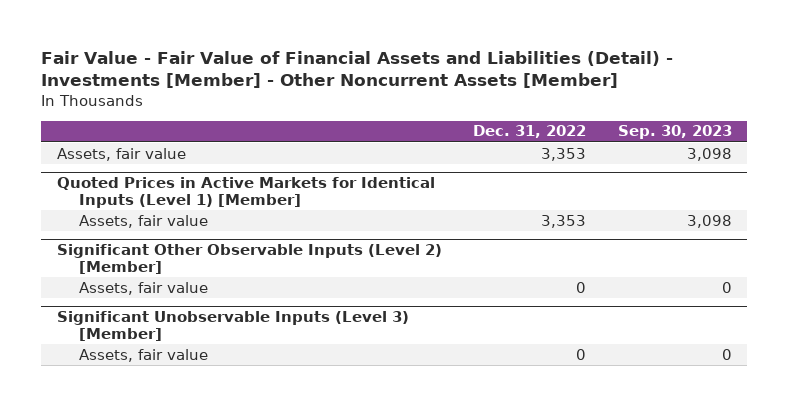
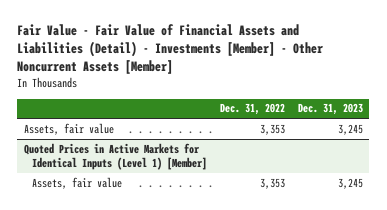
- | Dec. 31, 2022 | Sep. 30, 2023
+ | Dec. 31, 2022 | Dec. 31, 2023
- Significant Other Observable Inputs (Level 2) [Member]
- Assets, fair value | 0 | 0
- Significant Unobservable Inputs (Level 3) [Member]
- Assets, fair value | 0 | 0

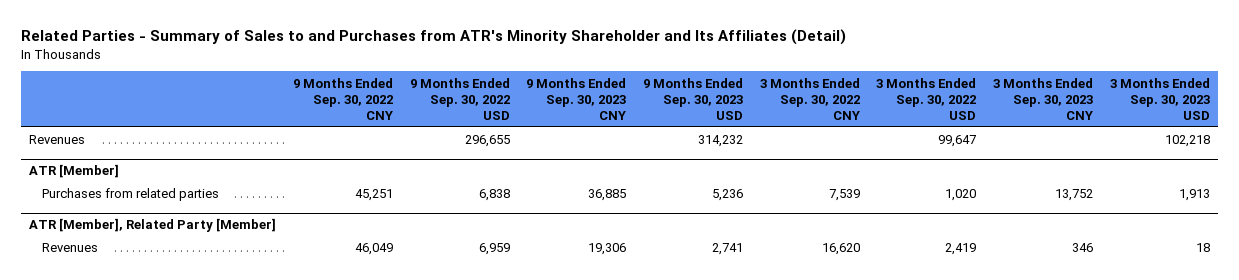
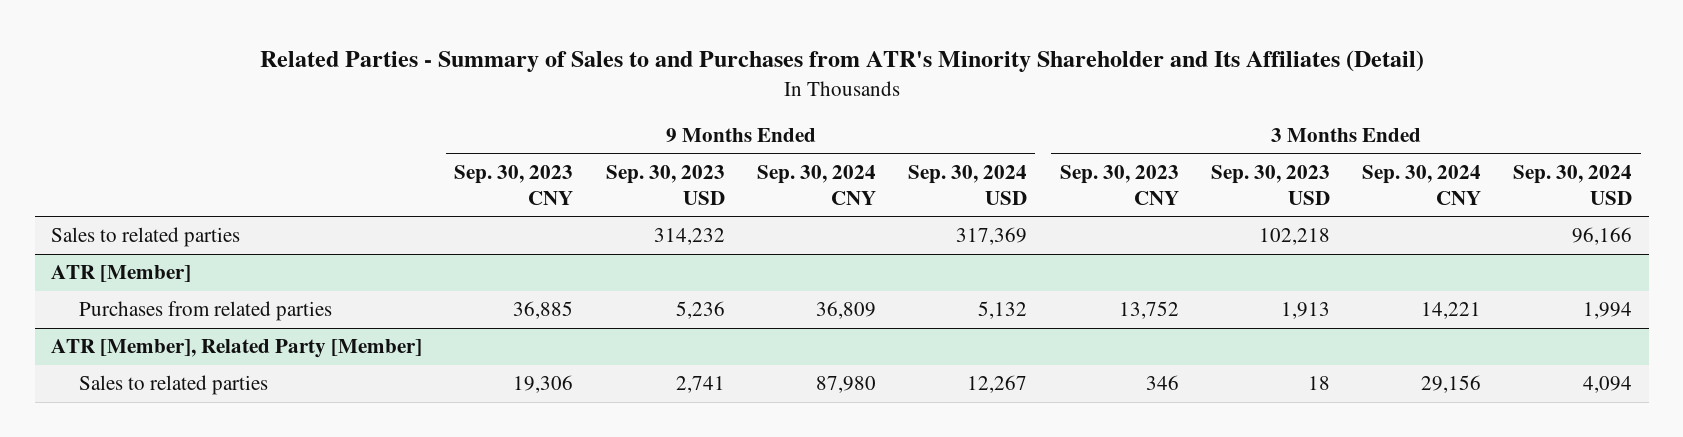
- | 9 Months Ended Sep. 30, 2022 CNY | 9 Months Ended Sep. 30, 2022 USD | 9 Months Ended Sep. 30, 2023 CNY | 9 Months Ended Sep. 30, 2023 USD | 3 Months Ended Sep. 30, 2022 CNY | 3 Months Ended Sep. 30, 2022 USD | 3 Months Ended Sep. 30, 2023 CNY | 3 Months Ended Sep. 30, 2023 USD
+ | 9 Months Ended Sep. 30, 2023 CNY | 9 Months Ended Sep. 30, 2023 USD | 9 Months Ended Sep. 30, 2024 CNY | 9 Months Ended Sep. 30, 2024 USD | 3 Months Ended Sep. 30, 2023 CNY | 3 Months Ended Sep. 30, 2023 USD | 3 Months Ended Sep. 30, 2024 CNY | 3 Months Ended Sep. 30, 2024 USD
- Revenues | | 296,655 | | 314,232 | | 99,647 | | 102,218
+ Sales to related parties | | 314,232 | | 317,369 | | 102,218 | | 96,166
@ ATR [Member], Related Party [Member]
- Revenues | 46,049 | 6,959 | 19,306 | 2,741 | 16,620 | 2,419 | 346 | 18
+ Sales to related parties | 19,306 | 2,741 | 87,980 | 12,267 | 346 | 18 | 29,156 | 4,094

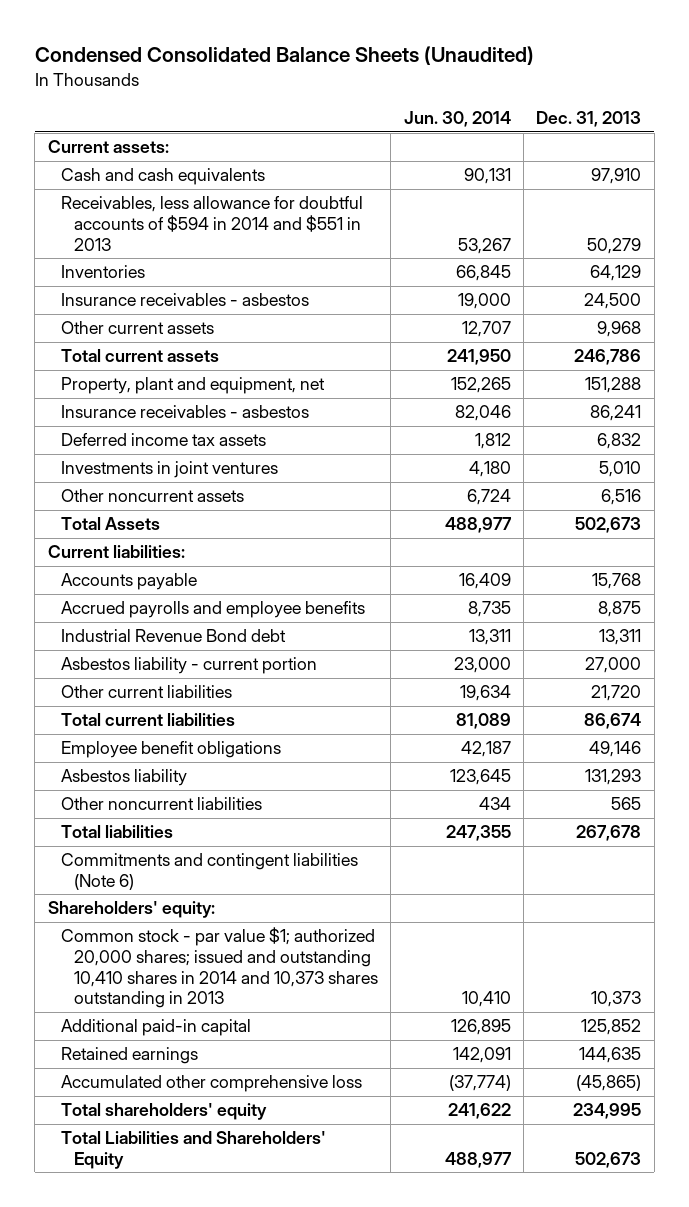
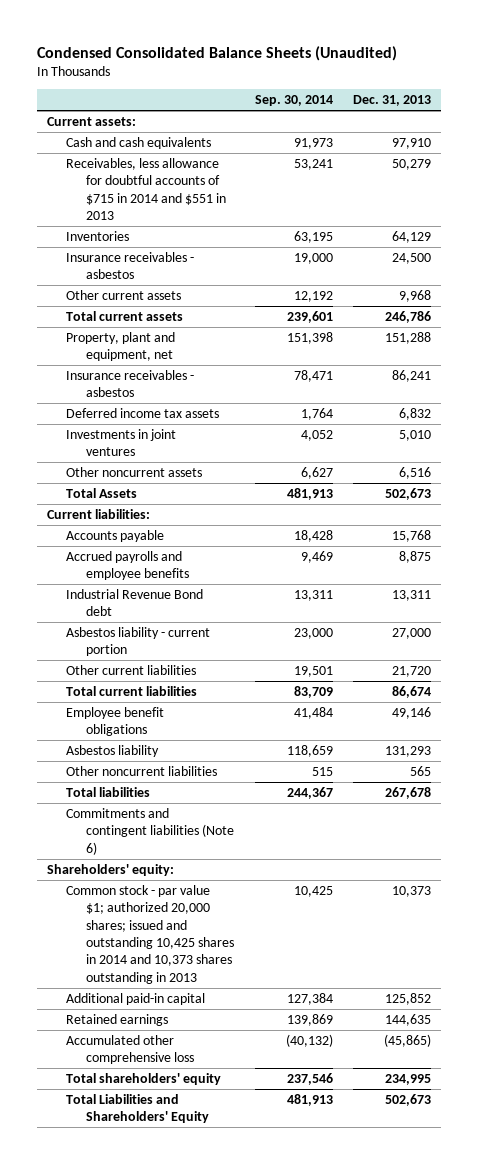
- | Jun. 30, 2014 | Dec. 31, 2013
+ | Sep. 30, 2014 | Dec. 31, 2013
- Receivables, less allowance for doubtful accounts of $594 in 2014 and $551 in 2013 | 53,267 | 50,279
+ Receivables, less allowance for doubtful accounts of $715 in 2014 and $551 in 2013 | 53,241 | 50,279
- Common stock - par value $1; authorized 20,000 shares; issued and outstanding 10,410 shares in 2014 and 10,373 shares outstanding in 2013 | 10,410 | 10,373
+ Common stock - par value $1; authorized 20,000 shares; issued and outstanding 10,425 shares in 2014 and 10,373 shares outstanding in 2013 | 10,425 | 10,373

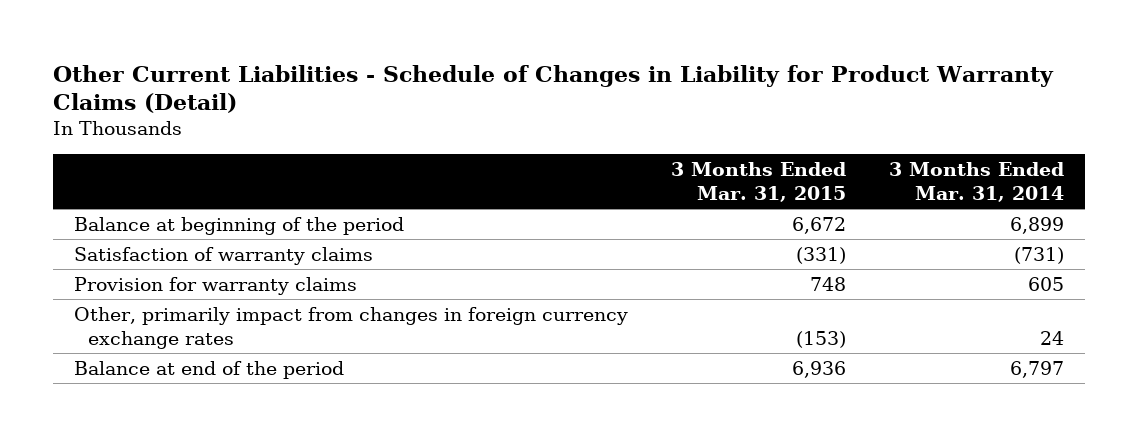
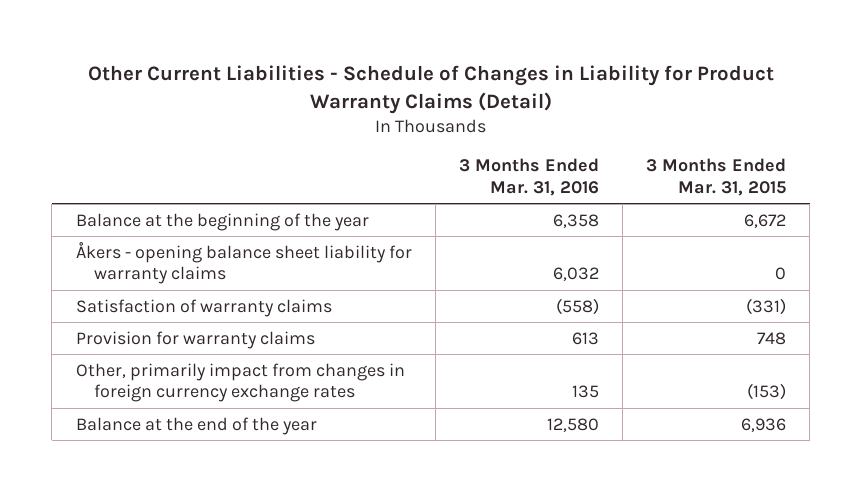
- | 3 Months Ended Mar. 31, 2015 | 3 Months Ended Mar. 31, 2014
+ | 3 Months Ended Mar. 31, 2016 | 3 Months Ended Mar. 31, 2015
- Balance at beginning of the period | 6,672 | 6,899
+ Balance at the beginning of the year | 6,358 | 6,672
+ Åkers - opening balance sheet liability for warranty claims | 6,032 | 0
- Balance at end of the period | 6,936 | 6,797
+ Balance at the end of the year | 12,580 | 6,936

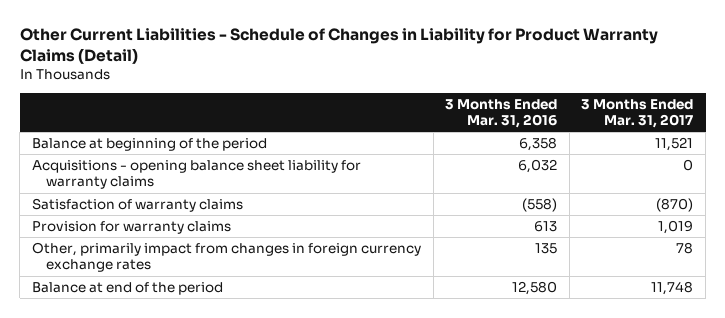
- | 3 Months Ended Mar. 31, 2016 | 3 Months Ended Mar. 31, 2015
+ | 3 Months Ended Mar. 31, 2016 | 3 Months Ended Mar. 31, 2017
- Balance at the beginning of the year | 6,358 | 6,672
- Åkers - opening balance sheet liability for warranty claims | 6,032 | 0
+ Balance at beginning of the period | 6,358 | 11,521
+ Acquisitions - opening balance sheet liability for warranty claims | 6,032 | 0
- Balance at the end of the year | 12,580 | 6,936
+ Balance at end of the period | 12,580 | 11,748

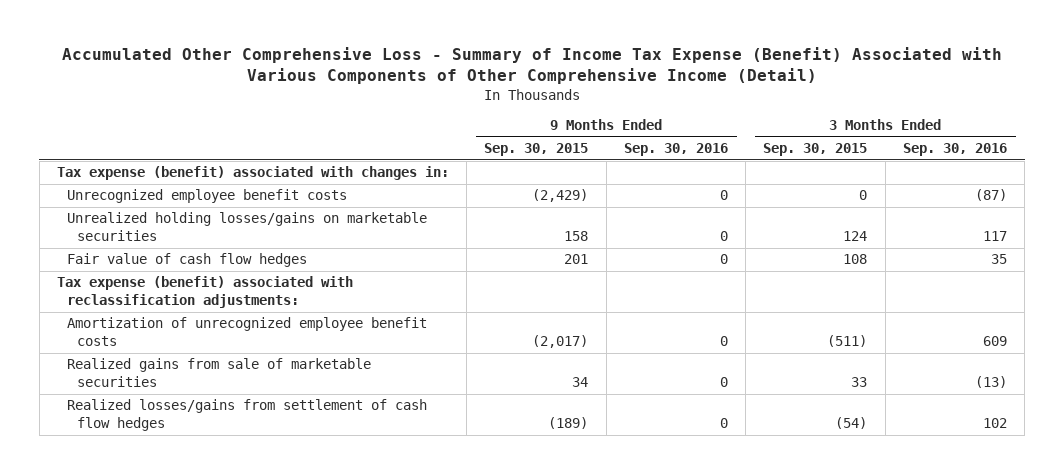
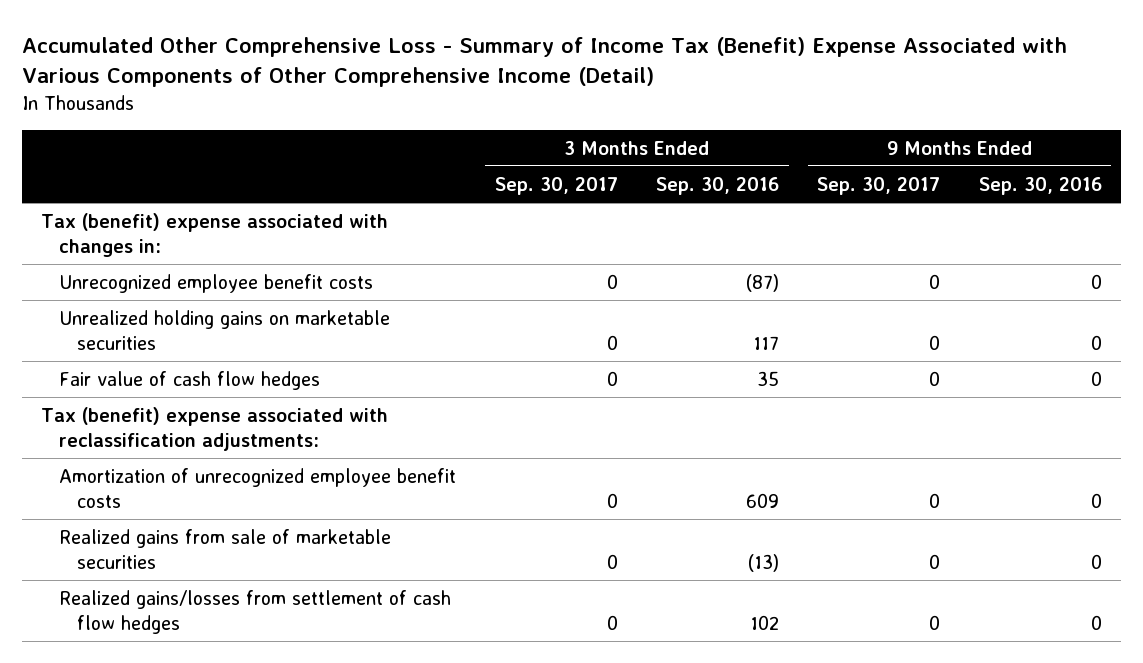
- Accumulated Other Comprehensive Loss - Summary of Income Tax Expense (Benefit) Associated with Various Components of Other Comprehensive Income (Detail)
+ Accumulated Other Comprehensive Loss - Summary of Income Tax (Benefit) Expense Associated with Various Components of Other Comprehensive Income (Detail)
- | 9 Months Ended Sep. 30, 2015 | 9 Months Ended Sep. 30, 2016 | 3 Months Ended Sep. 30, 2015 | 3 Months Ended Sep. 30, 2016
+ | 3 Months Ended Sep. 30, 2017 | 3 Months Ended Sep. 30, 2016 | 9 Months Ended Sep. 30, 2017 | 9 Months Ended Sep. 30, 2016
- Tax expense (benefit) associated with changes in:
+ Tax (benefit) expense associated with changes in:
- Unrealized holding losses/gains on marketable securities | 158 | 0 | 124 | 117
+ Unrealized holding gains on marketable securities | 0 | 117 | 0 | 0
- Tax expense (benefit) associated with reclassification adjustments:
+ Tax (benefit) expense associated with reclassification adjustments:
- Realized losses/gains from settlement of cash flow hedges | (189) | 0 | (54) | 102
+ Realized gains/losses from settlement of cash flow hedges | 0 | 102 | 0 | 0

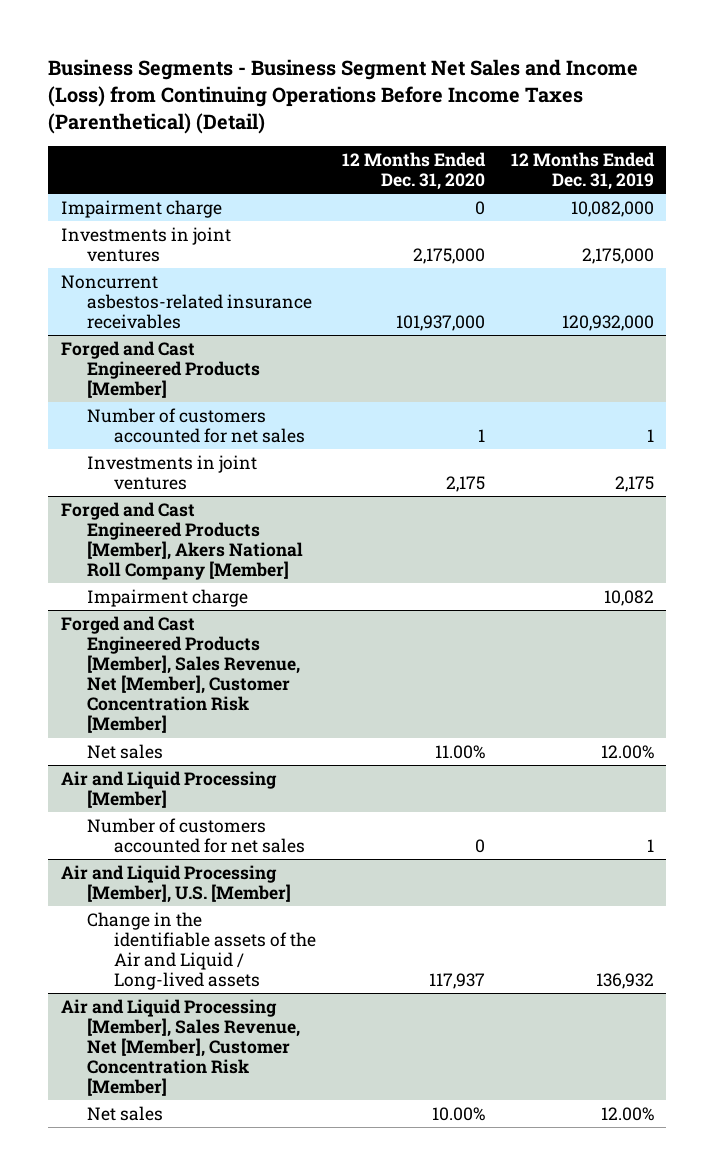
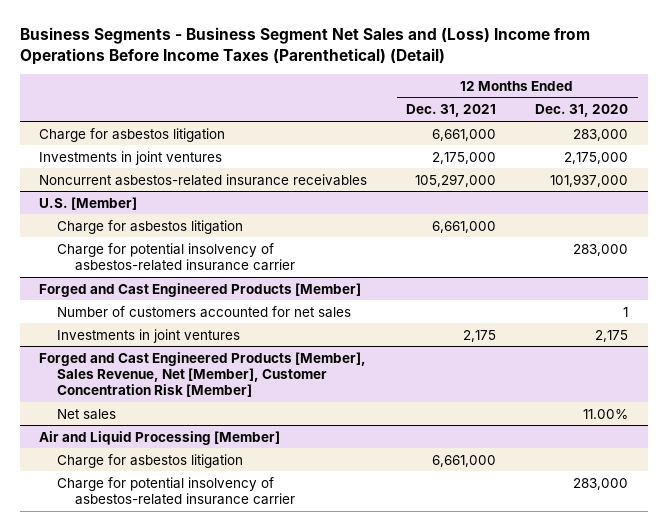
- Business Segments - Business Segment Net Sales and Income (Loss) from Continuing Operations Before Income Taxes (Parenthetical) (Detail)
+ Business Segments - Business Segment Net Sales and (Loss) Income from Operations Before Income Taxes (Parenthetical) (Detail)
- | 12 Months Ended Dec. 31, 2020 | 12 Months Ended Dec. 31, 2019
+ | 12 Months Ended Dec. 31, 2021 | 12 Months Ended Dec. 31, 2020
- Impairment charge | 0 | 10,082,000
+ Charge for asbestos litigation | 6,661,000 | 283,000
+ U.S. [Member]
+ Charge for asbestos litigation | 6,661,000 |
+ Charge for potential insolvency of asbestos-related insurance carrier | | 283,000
- Forged and Cast Engineered Products [Member], Akers National Roll Company [Member]
- Impairment charge | | 10,082
@ Air and Liquid Processing [Member]
- Number of customers accounted for net sales | 0 | 1
- Air and Liquid Processing [Member], U.S. [Member]
- Change in the identifiable assets of the Air and Liquid / Long-lived assets | 117,937 | 136,932
- Air and Liquid Processing [Member], Sales Revenue, Net [Member], Customer Concentration Risk [Member]
- Net sales | 10.00% | 12.00%
@ Air and Liquid Processing [Member]
+ Charge for asbestos litigation | 6,661,000 |
+ Charge for potential insolvency of asbestos-related insurance carrier | | 283,000

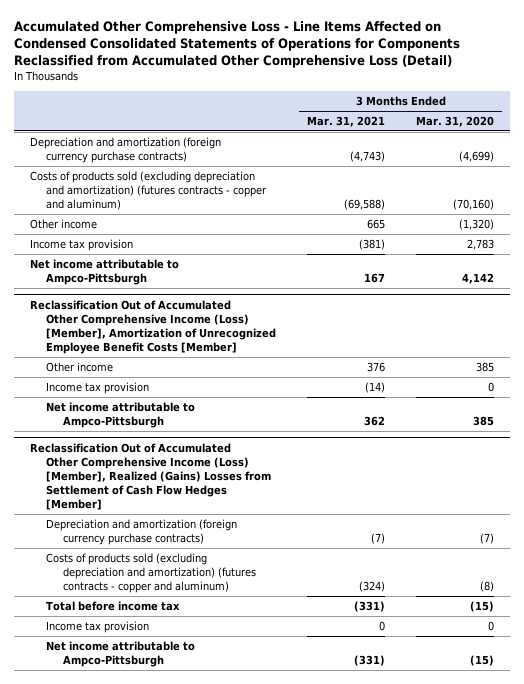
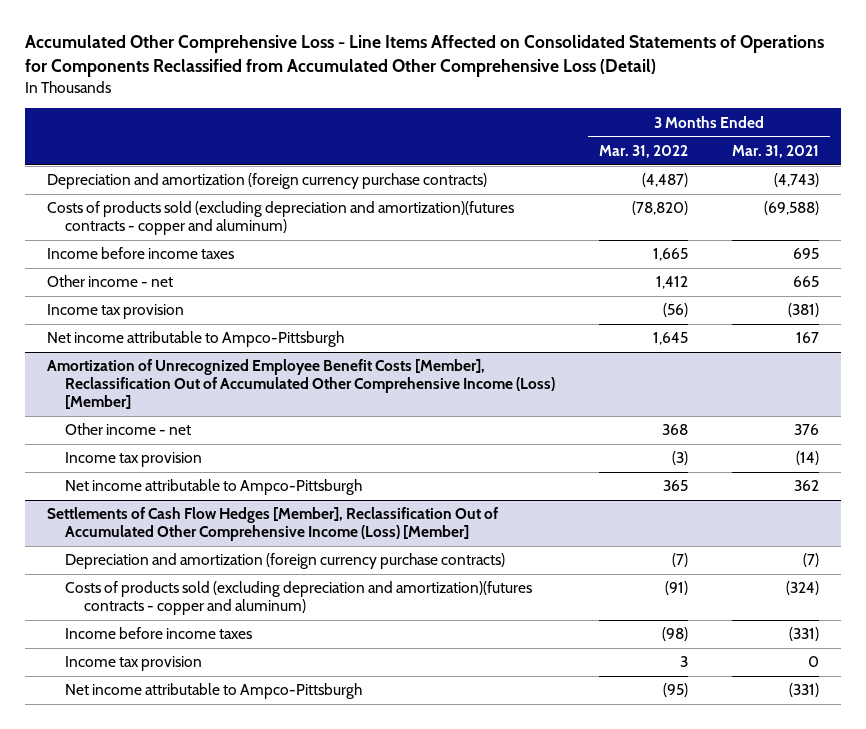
- Accumulated Other Comprehensive Loss - Line Items Affected on Condensed Consolidated Statements of Operations for Components Reclassified from Accumulated Other Comprehensive Loss (Detail)
+ Accumulated Other Comprehensive Loss - Line Items Affected on Consolidated Statements of Operations for Components Reclassified from Accumulated Other Comprehensive Loss (Detail)
- | 3 Months Ended Mar. 31, 2021 | 3 Months Ended Mar. 31, 2020
+ | 3 Months Ended Mar. 31, 2022 | 3 Months Ended Mar. 31, 2021
- Costs of products sold (excluding depreciation and amortization) (futures contracts - copper and aluminum) | (69,588) | (70,160)
- Other income | 665 | (1,320)
+ Costs of products sold (excluding depreciation and amortization)(futures contracts - copper and aluminum) | (78,820) | (69,588)
+ Income before income taxes | 1,665 | 695
+ Other income - net | 1,412 | 665
- Reclassification Out of Accumulated Other Comprehensive Income (Loss) [Member], Amortization of Unrecognized Employee Benefit Costs [Member]
- Other income | 376 | 385
+ Amortization of Unrecognized Employee Benefit Costs [Member], Reclassification Out of Accumulated Other Comprehensive Income (Loss) [Member]
+ Other income - net | 368 | 376
- Reclassification Out of Accumulated Other Comprehensive Income (Loss) [Member], Realized (Gains) Losses from Settlement of Cash Flow Hedges [Member]
+ Settlements of Cash Flow Hedges [Member], Reclassification Out of Accumulated Other Comprehensive Income (Loss) [Member]
- Costs of products sold (excluding depreciation and amortization) (futures contracts - copper and aluminum) | (324) | (8)
- Total before income tax | (331) | (15)
+ Costs of products sold (excluding depreciation and amortization)(futures contracts - copper and aluminum) | (91) | (324)
+ Income before income taxes | (98) | (331)

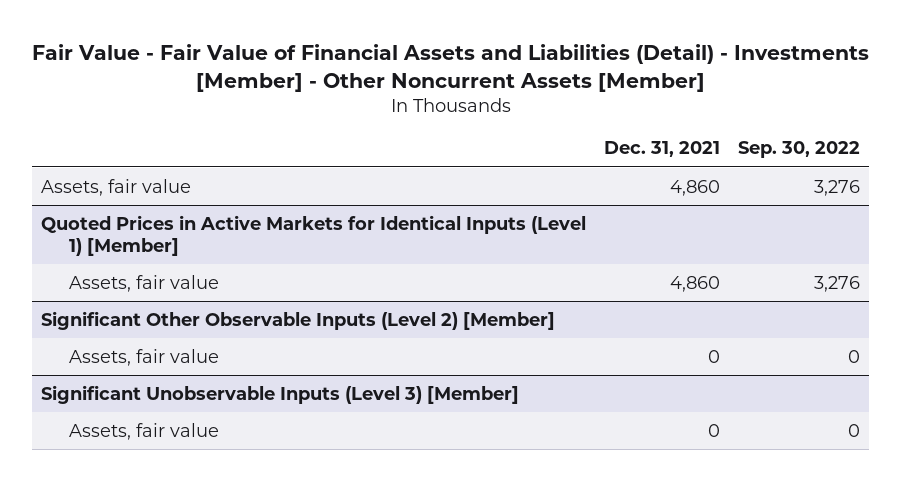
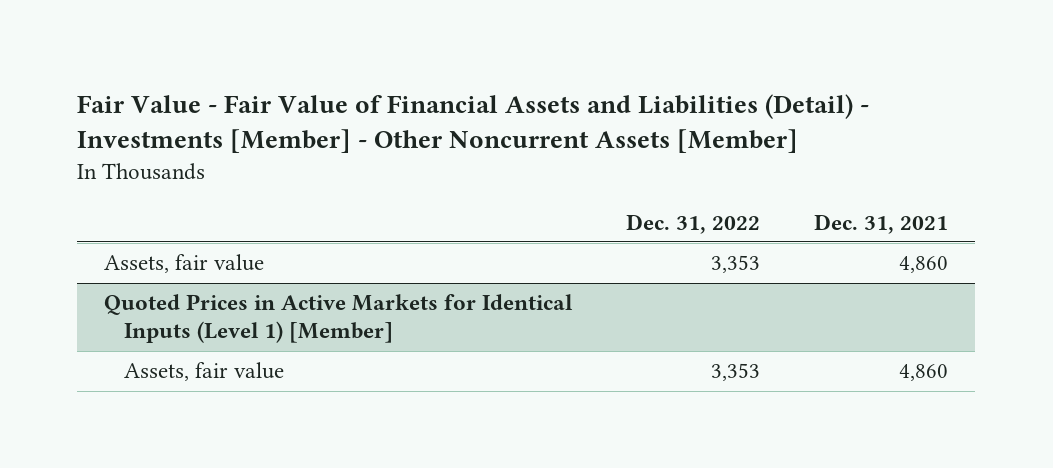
- | Dec. 31, 2021 | Sep. 30, 2022
+ | Dec. 31, 2022 | Dec. 31, 2021
- Significant Other Observable Inputs (Level 2) [Member]
- Assets, fair value | 0 | 0
- Significant Unobservable Inputs (Level 3) [Member]
- Assets, fair value | 0 | 0

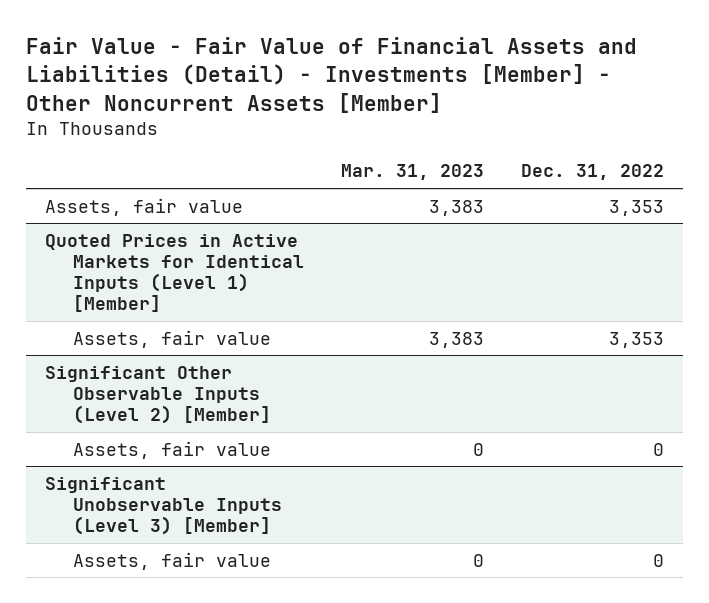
- | Dec. 31, 2022 | Dec. 31, 2021
+ | Mar. 31, 2023 | Dec. 31, 2022
+ Significant Other Observable Inputs (Level 2) [Member]
+ Assets, fair value | 0 | 0
+ Significant Unobservable Inputs (Level 3) [Member]
+ Assets, fair value | 0 | 0

